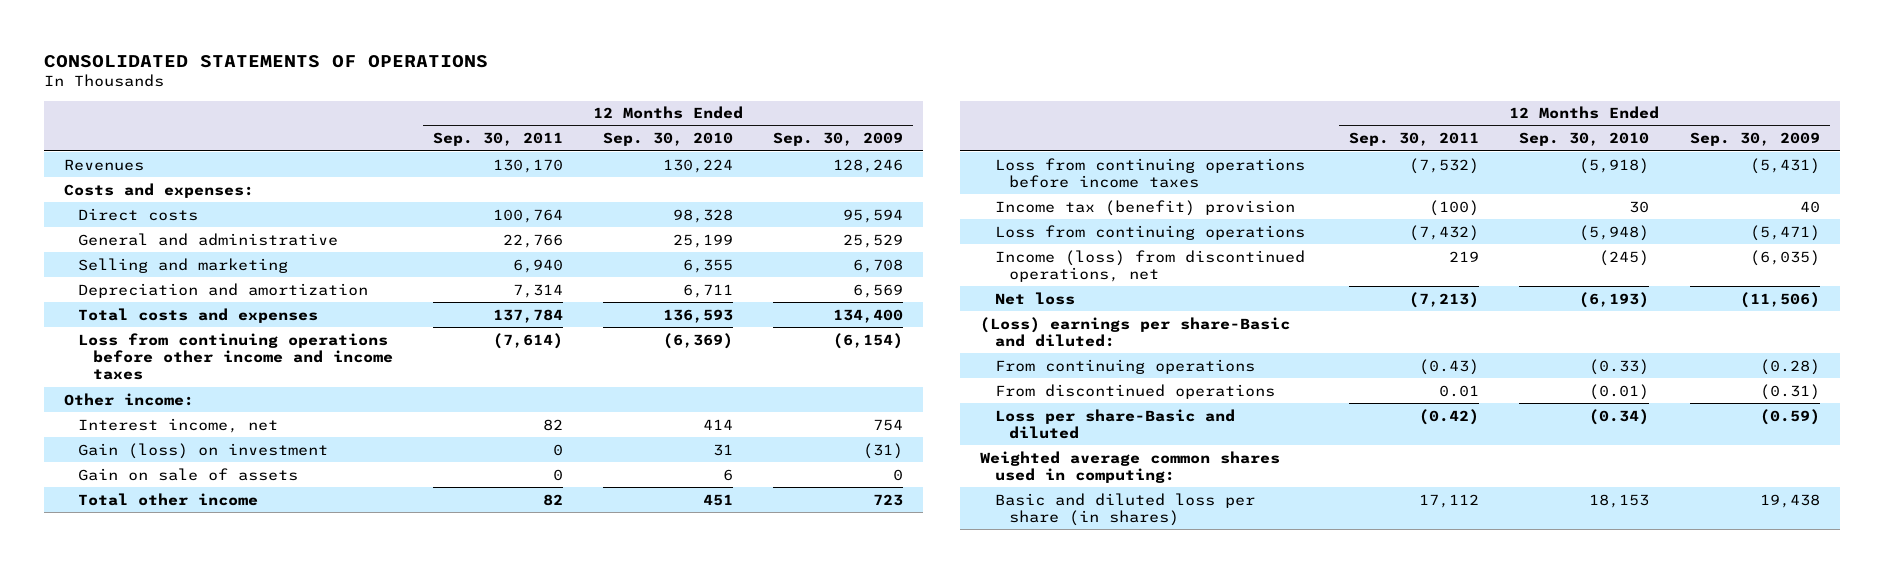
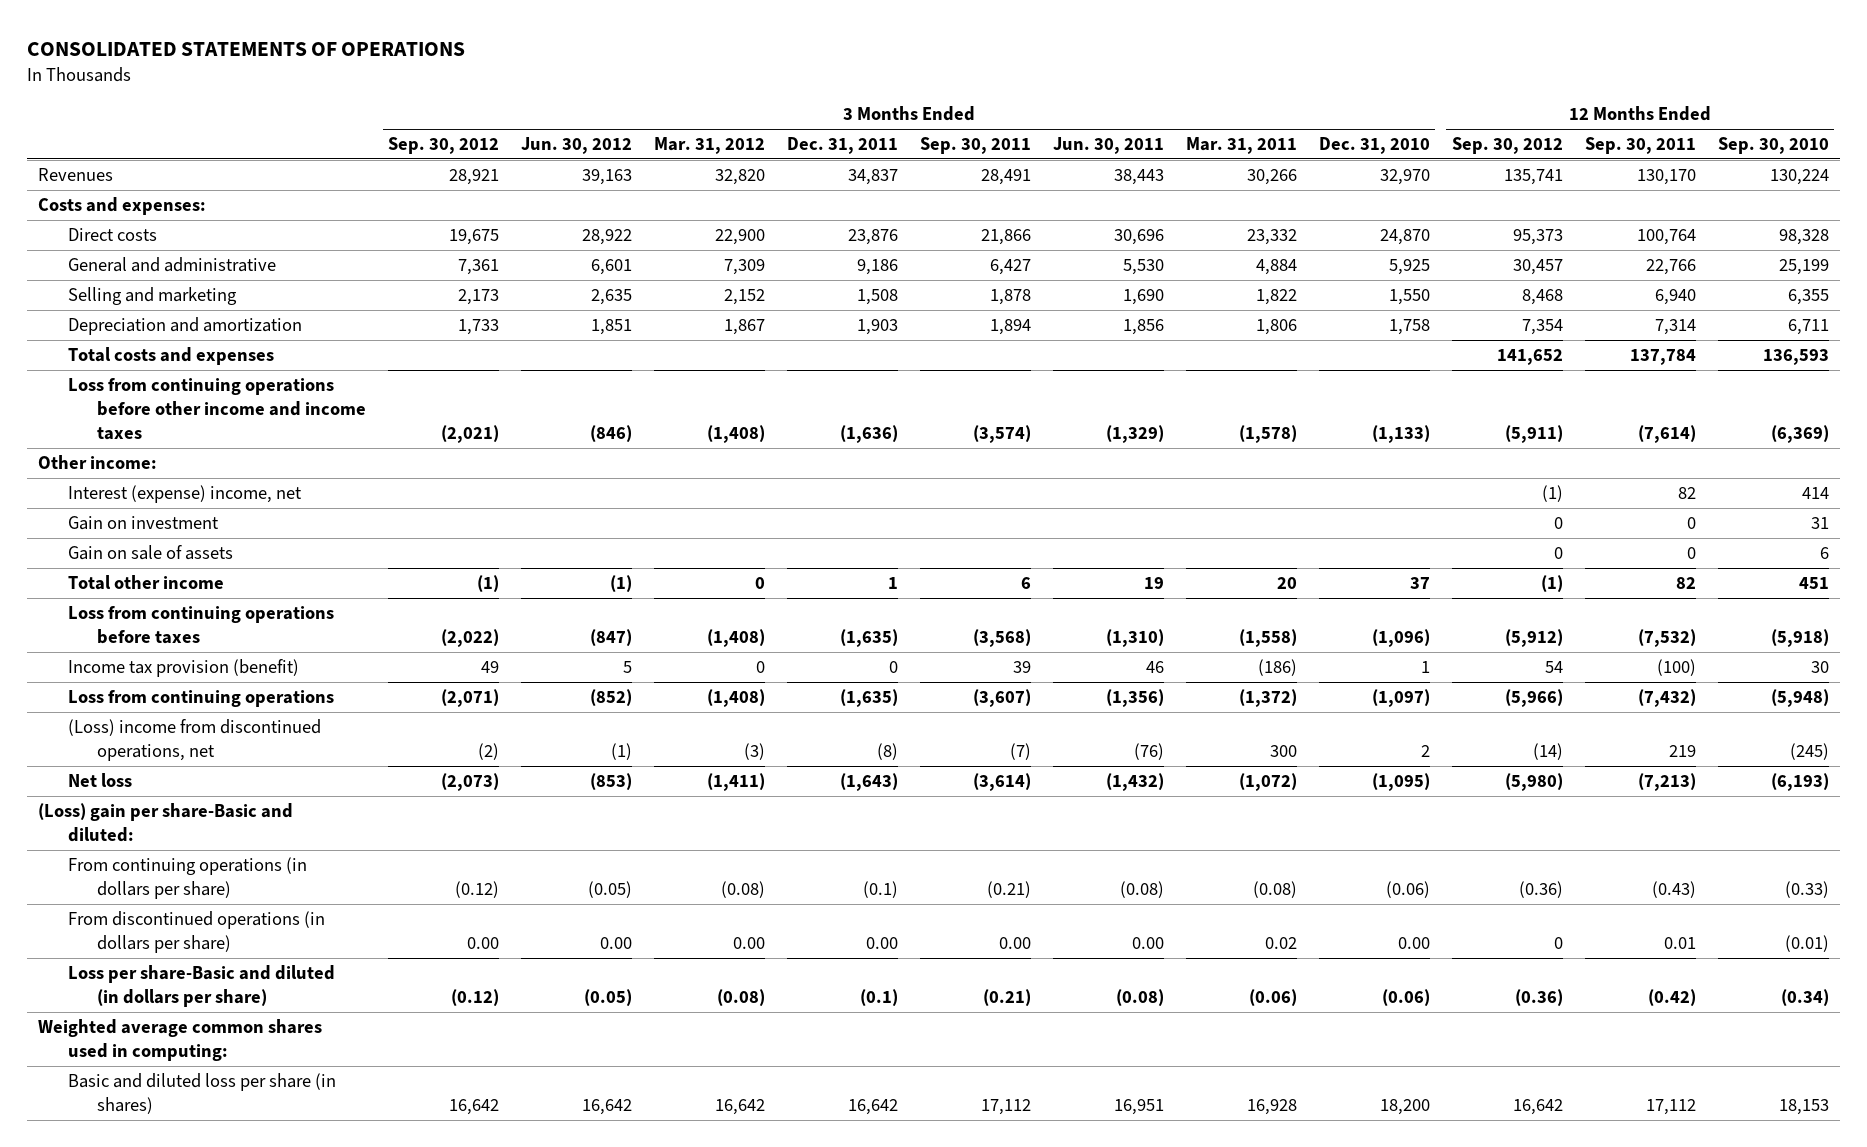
- | 12 Months Ended Sep. 30, 2011 | 12 Months Ended Sep. 30, 2010 | 12 Months Ended Sep. 30, 2009
+ | 3 Months Ended Sep. 30, 2012 | 3 Months Ended Jun. 30, 2012 | 3 Months Ended Mar. 31, 2012 | 3 Months Ended Dec. 31, 2011 | 3 Months Ended Sep. 30, 2011 | 3 Months Ended Jun. 30, 2011 | 3 Months Ended Mar. 31, 2011 | 3 Months Ended Dec. 31, 2010 | 12 Months Ended Sep. 30, 2012 | 12 Months Ended Sep. 30, 2011 | 12 Months Ended Sep. 30, 2010
- Interest income, net | 82 | 414 | 754
- Gain (loss) on investment | 0 | 31 | (31)
+ Interest (expense) income, net | | | | | | | | | (1) | 82 | 414
+ Gain on investment | | | | | | | | | 0 | 0 | 31
- Loss from continuing operations before income taxes | (7,532) | (5,918) | (5,431)
- Income tax (benefit) provision | (100) | 30 | 40
+ Loss from continuing operations before taxes | (2,022) | (847) | (1,408) | (1,635) | (3,568) | (1,310) | (1,558) | (1,096) | (5,912) | (7,532) | (5,918)
+ Income tax provision (benefit) | 49 | 5 | 0 | 0 | 39 | 46 | (186) | 1 | 54 | (100) | 30
- Income (loss) from discontinued operations, net | 219 | (245) | (6,035)
+ (Loss) income from discontinued operations, net | (2) | (1) | (3) | (8) | (7) | (76) | 300 | 2 | (14) | 219 | (245)
- (Loss) earnings per share-Basic and diluted:
- From continuing operations | (0.43) | (0.33) | (0.28)
- From discontinued operations | 0.01 | (0.01) | (0.31)
- Loss per share-Basic and diluted | (0.42) | (0.34) | (0.59)
+ (Loss) gain per share-Basic and diluted:
+ From continuing operations (in dollars per share) | (0.12) | (0.05) | (0.08) | (0.1) | (0.21) | (0.08) | (0.08) | (0.06) | (0.36) | (0.43) | (0.33)
+ From discontinued operations (in dollars per share) | 0.00 | 0.00 | 0.00 | 0.00 | 0.00 | 0.00 | 0.02 | 0.00 | 0 | 0.01 | (0.01)
+ Loss per share-Basic and diluted (in dollars per share) | (0.12) | (0.05) | (0.08) | (0.1) | (0.21) | (0.08) | (0.06) | (0.06) | (0.36) | (0.42) | (0.34)

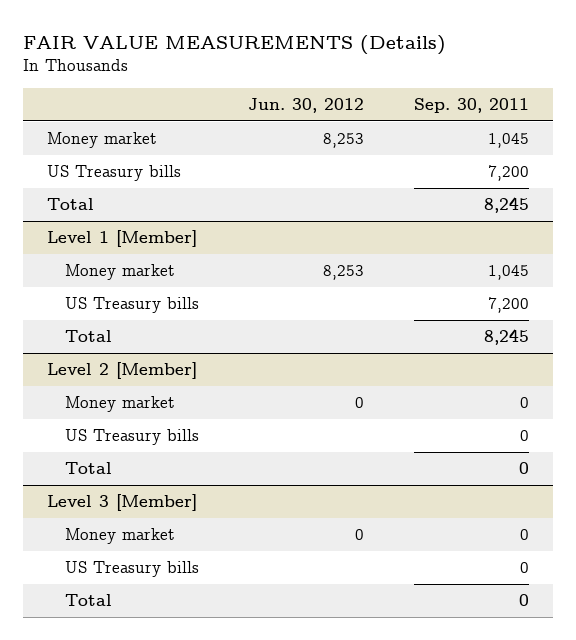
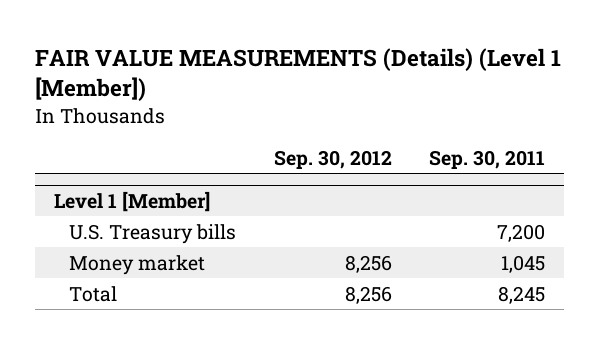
- FAIR VALUE MEASUREMENTS (Details)
+ FAIR VALUE MEASUREMENTS (Details) (Level 1 [Member])
- | Jun. 30, 2012 | Sep. 30, 2011
+ | Sep. 30, 2012 | Sep. 30, 2011
- Money market | 8,253 | 1,045
- US Treasury bills | | 7,200
- Total | | 8,245
@ Level 1 [Member]
+ U.S. Treasury bills | | 7,200
- US Treasury bills | | 7,200
- Level 2 [Member]
- Money market | 0 | 0
- US Treasury bills | | 0
- Total | | 0
- Level 3 [Member]
- Money market | 0 | 0
- US Treasury bills | | 0
- Total | | 0

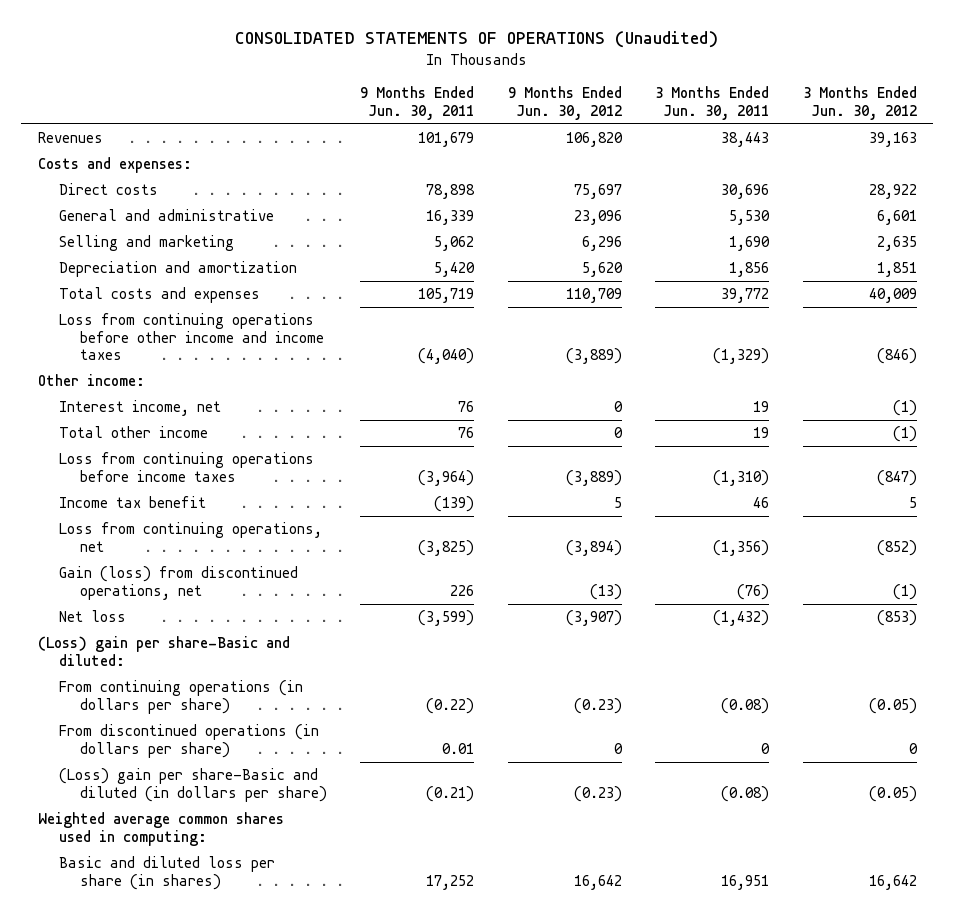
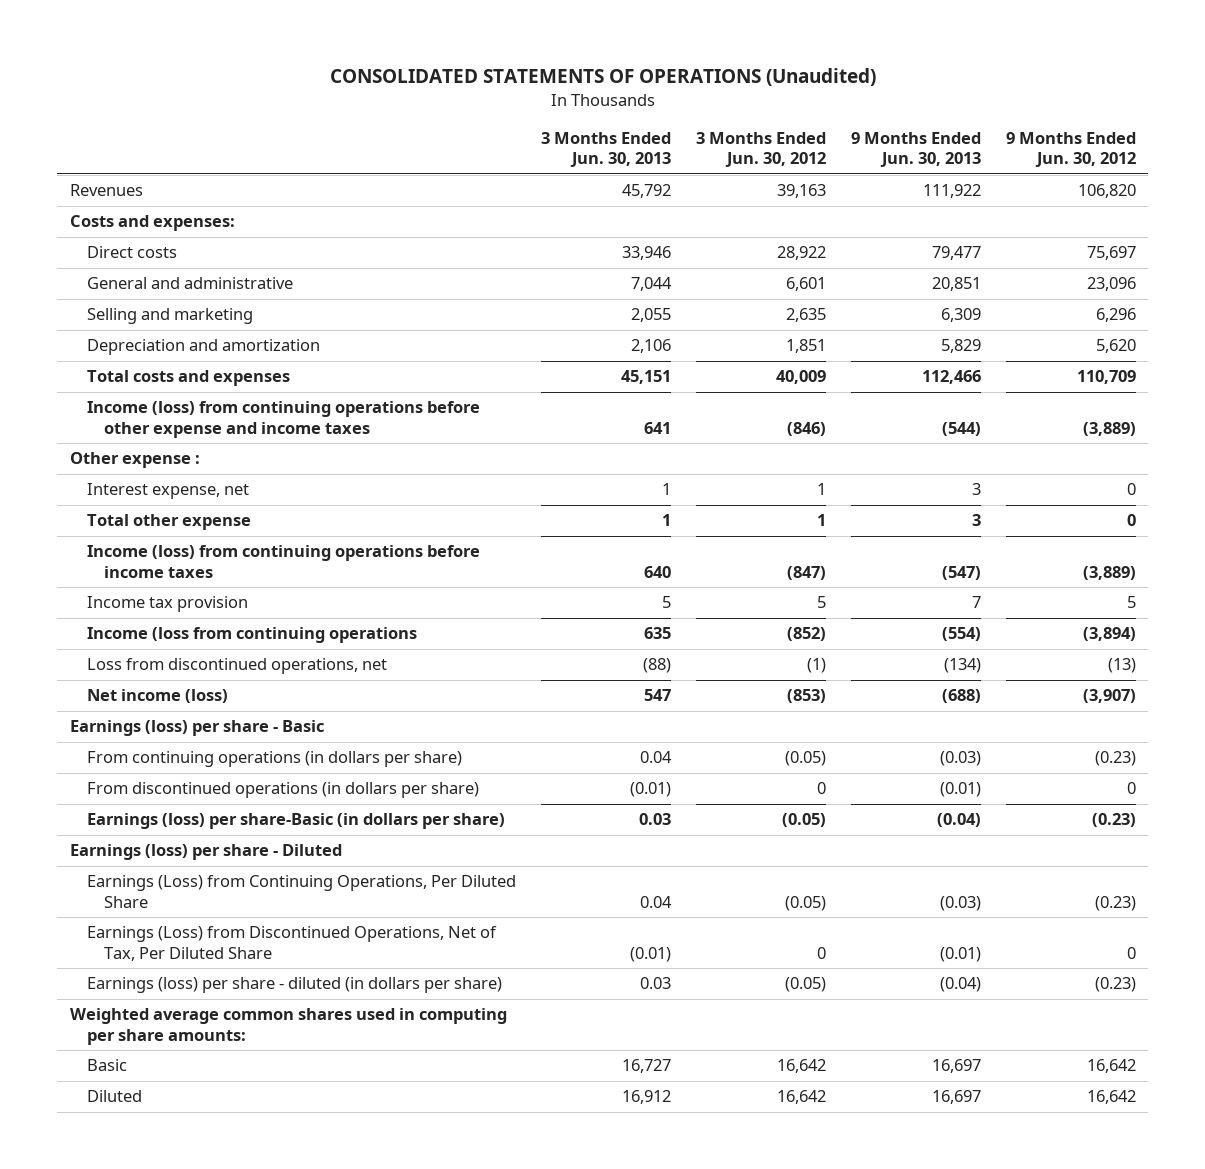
- | 9 Months Ended Jun. 30, 2011 | 9 Months Ended Jun. 30, 2012 | 3 Months Ended Jun. 30, 2011 | 3 Months Ended Jun. 30, 2012
+ | 3 Months Ended Jun. 30, 2013 | 3 Months Ended Jun. 30, 2012 | 9 Months Ended Jun. 30, 2013 | 9 Months Ended Jun. 30, 2012
- Loss from continuing operations before other income and income taxes | (4,040) | (3,889) | (1,329) | (846)
- Other income:
- Interest income, net | 76 | 0 | 19 | (1)
- Total other income | 76 | 0 | 19 | (1)
- Loss from continuing operations before income taxes | (3,964) | (3,889) | (1,310) | (847)
- Income tax benefit | (139) | 5 | 46 | 5
- Loss from continuing operations, net | (3,825) | (3,894) | (1,356) | (852)
- Gain (loss) from discontinued operations, net | 226 | (13) | (76) | (1)
- Net loss | (3,599) | (3,907) | (1,432) | (853)
- (Loss) gain per share-Basic and diluted:
+ Income (loss) from continuing operations before other expense and income taxes | 641 | (846) | (544) | (3,889)
+ Other expense :
+ Interest expense, net | 1 | 1 | 3 | 0
+ Total other expense | 1 | 1 | 3 | 0
+ Income (loss) from continuing operations before income taxes | 640 | (847) | (547) | (3,889)
+ Income tax provision | 5 | 5 | 7 | 5
+ Income (loss from continuing operations | 635 | (852) | (554) | (3,894)
+ Loss from discontinued operations, net | (88) | (1) | (134) | (13)
+ Net income (loss) | 547 | (853) | (688) | (3,907)
+ Earnings (loss) per share - Basic
- (Loss) gain per share-Basic and diluted (in dollars per share) | (0.21) | (0.23) | (0.08) | (0.05)
- Weighted average common shares used in computing:
- Basic and diluted loss per share (in shares) | 17,252 | 16,642 | 16,951 | 16,642
+ Earnings (loss) per share-Basic (in dollars per share) | 0.03 | (0.05) | (0.04) | (0.23)
+ Earnings (loss) per share - Diluted
+ Earnings (Loss) from Continuing Operations, Per Diluted Share | 0.04 | (0.05) | (0.03) | (0.23)
+ Earnings (Loss) from Discontinued Operations, Net of Tax, Per Diluted Share | (0.01) | 0 | (0.01) | 0
+ Earnings (loss) per share - diluted (in dollars per share) | 0.03 | (0.05) | (0.04) | (0.23)
+ Weighted average common shares used in computing per share amounts:
+ Basic | 16,727 | 16,642 | 16,697 | 16,642
+ Diluted | 16,912 | 16,642 | 16,697 | 16,642

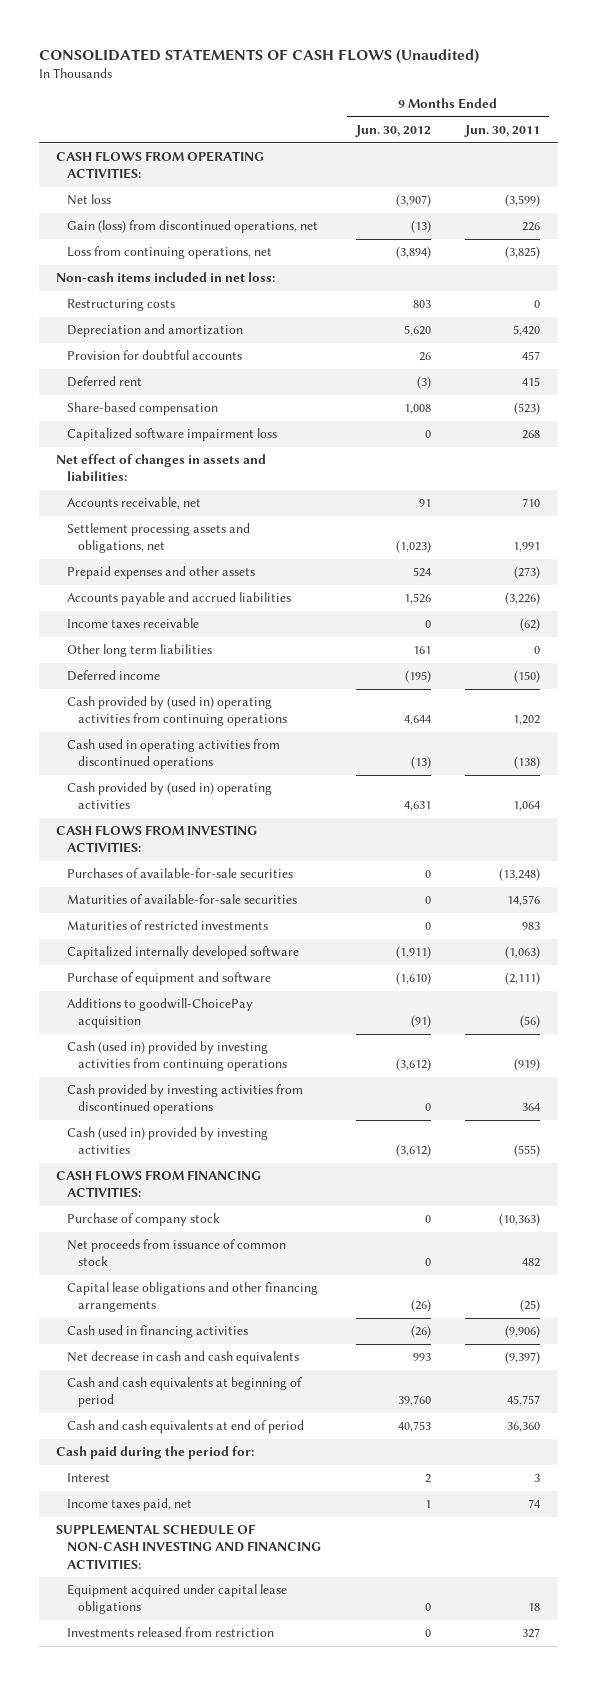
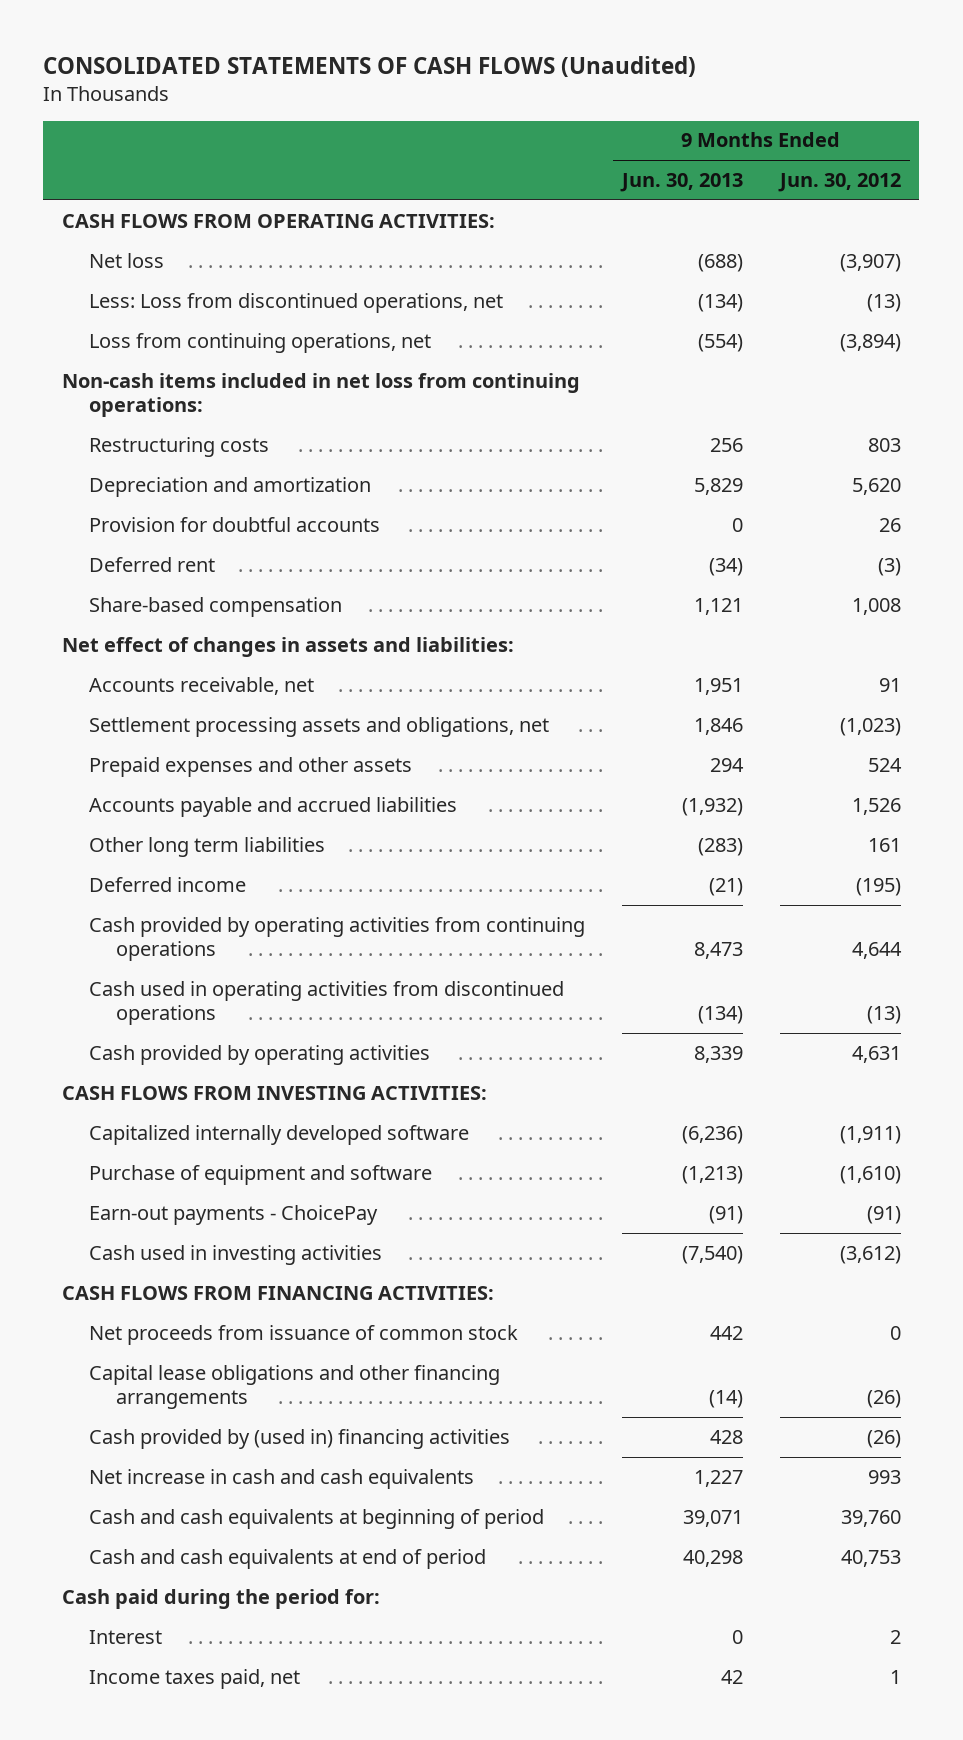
- | 9 Months Ended Jun. 30, 2012 | 9 Months Ended Jun. 30, 2011
+ | 9 Months Ended Jun. 30, 2013 | 9 Months Ended Jun. 30, 2012
- Gain (loss) from discontinued operations, net | (13) | 226
+ Less: Loss from discontinued operations, net | (134) | (13)
- Non-cash items included in net loss:
+ Non-cash items included in net loss from continuing operations:
- Capitalized software impairment loss | 0 | 268
- Income taxes receivable | 0 | (62)
- Cash provided by (used in) operating activities from continuing operations | 4,644 | 1,202
+ Cash provided by operating activities from continuing operations | 8,473 | 4,644
- Cash provided by (used in) operating activities | 4,631 | 1,064
+ Cash provided by operating activities | 8,339 | 4,631
- Purchases of available-for-sale securities | 0 | (13,248)
- Maturities of available-for-sale securities | 0 | 14,576
- Maturities of restricted investments | 0 | 983
- Additions to goodwill-ChoicePay acquisition | (91) | (56)
- Cash (used in) provided by investing activities from continuing operations | (3,612) | (919)
- Cash provided by investing activities from discontinued operations | 0 | 364
- Cash (used in) provided by investing activities | (3,612) | (555)
+ Earn-out payments - ChoicePay | (91) | (91)
+ Cash used in investing activities | (7,540) | (3,612)
- Purchase of company stock | 0 | (10,363)
- Cash used in financing activities | (26) | (9,906)
- Net decrease in cash and cash equivalents | 993 | (9,397)
+ Cash provided by (used in) financing activities | 428 | (26)
+ Net increase in cash and cash equivalents | 1,227 | 993
- SUPPLEMENTAL SCHEDULE OF NON-CASH INVESTING AND FINANCING ACTIVITIES:
- Equipment acquired under capital lease obligations | 0 | 18
- Investments released from restriction | 0 | 327

